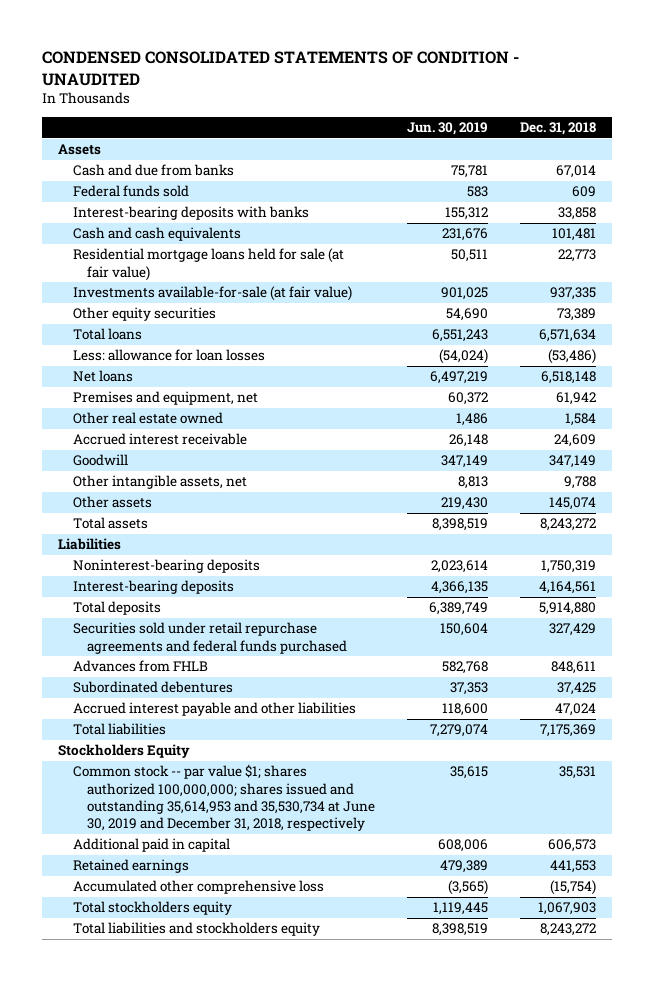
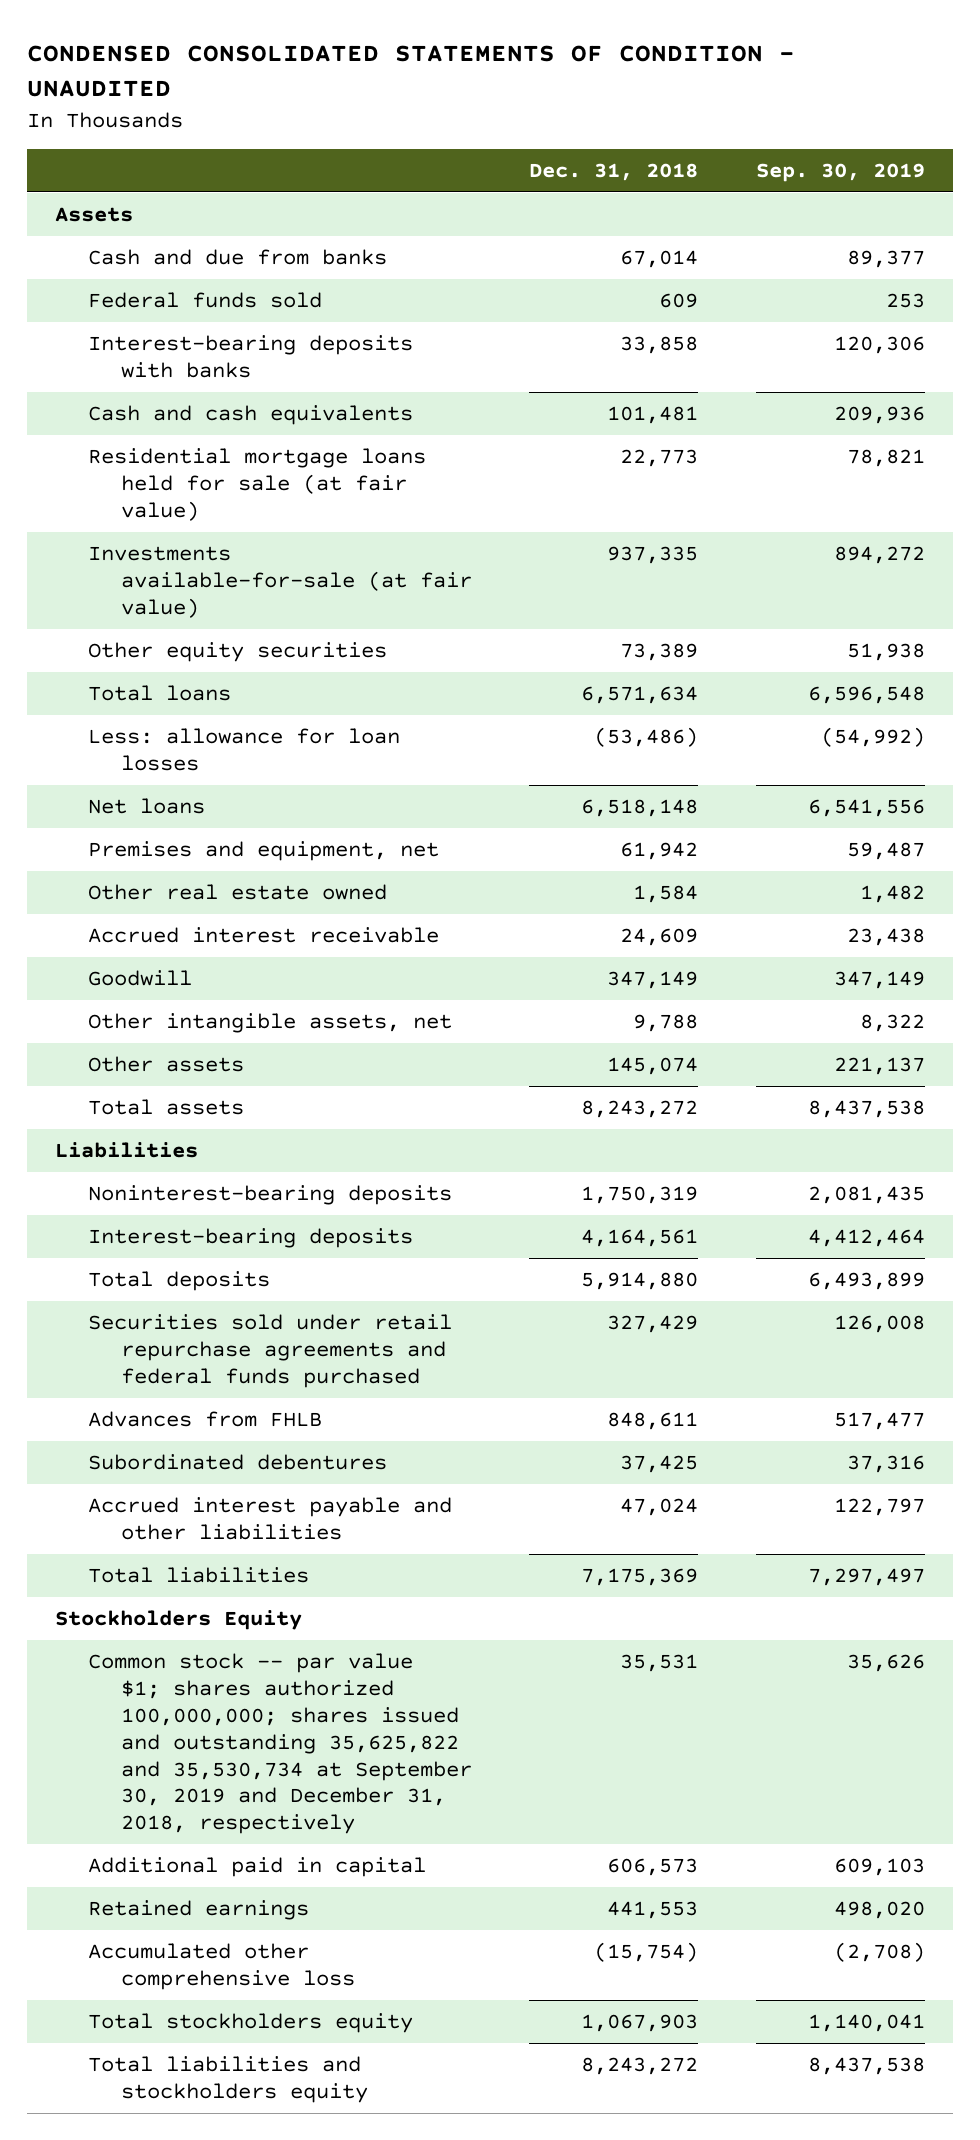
- | Jun. 30, 2019 | Dec. 31, 2018
+ | Dec. 31, 2018 | Sep. 30, 2019
- Common stock -- par value $1; shares authorized 100,000,000; shares issued and outstanding 35,614,953 and 35,530,734 at June 30, 2019 and December 31, 2018, respectively | 35,615 | 35,531
+ Common stock -- par value $1; shares authorized 100,000,000; shares issued and outstanding 35,625,822 and 35,530,734 at September 30, 2019 and December 31, 2018, respectively | 35,531 | 35,626

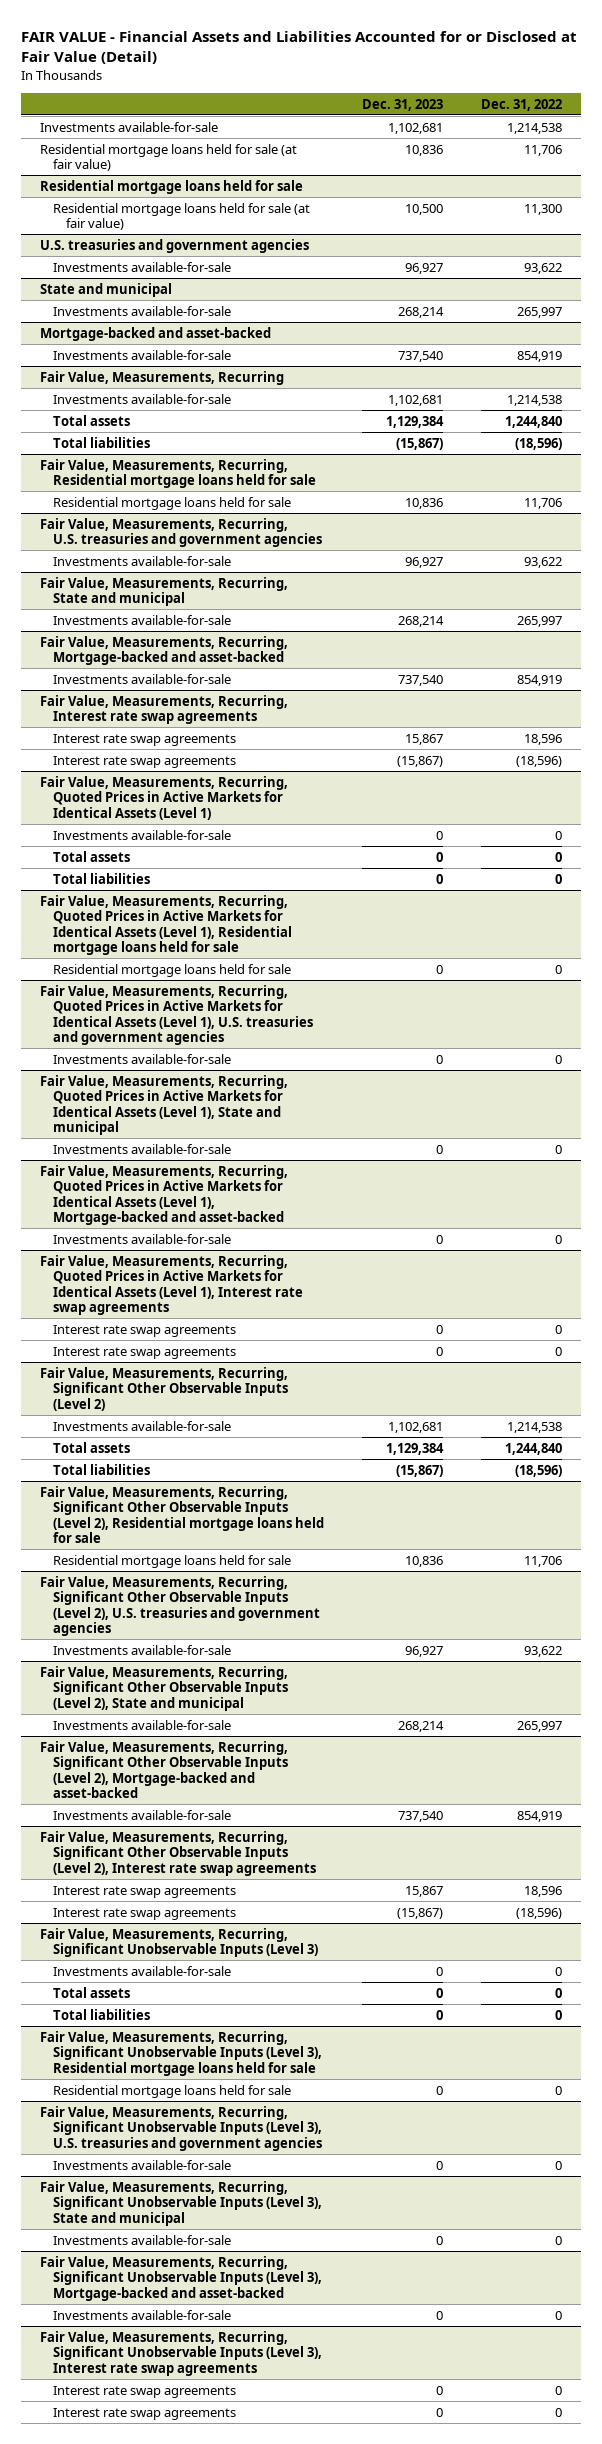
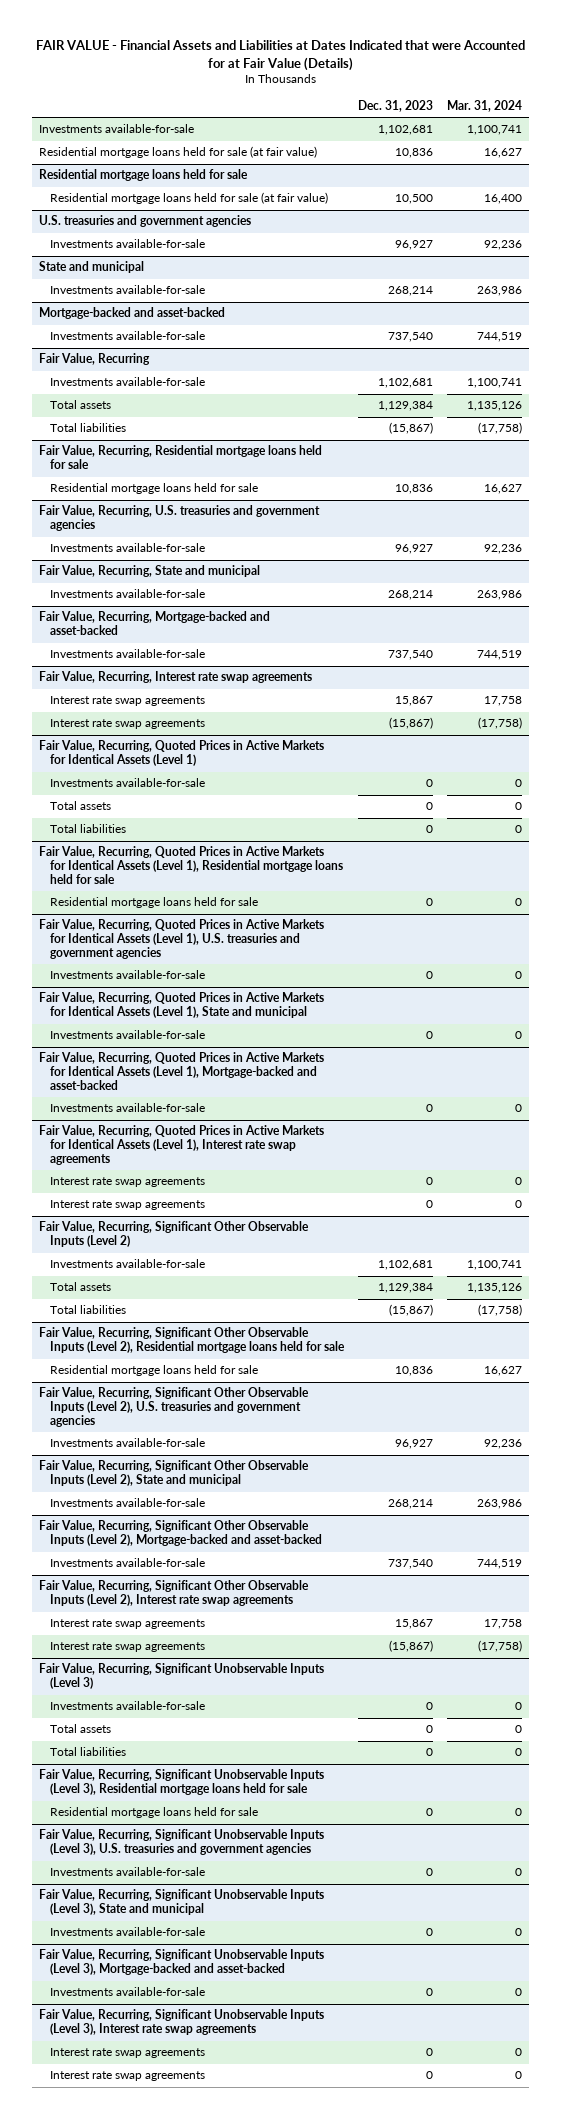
- FAIR VALUE - Financial Assets and Liabilities Accounted for or Disclosed at Fair Value (Detail)
+ FAIR VALUE - Financial Assets and Liabilities at Dates Indicated that were Accounted for at Fair Value (Details)
- | Dec. 31, 2023 | Dec. 31, 2022
+ | Dec. 31, 2023 | Mar. 31, 2024
- Fair Value, Measurements, Recurring
+ Fair Value, Recurring
- Fair Value, Measurements, Recurring, Residential mortgage loans held for sale
+ Fair Value, Recurring, Residential mortgage loans held for sale
- Fair Value, Measurements, Recurring, U.S. treasuries and government agencies
+ Fair Value, Recurring, U.S. treasuries and government agencies
- Fair Value, Measurements, Recurring, State and municipal
+ Fair Value, Recurring, State and municipal
- Fair Value, Measurements, Recurring, Mortgage-backed and asset-backed
+ Fair Value, Recurring, Mortgage-backed and asset-backed
- Fair Value, Measurements, Recurring, Interest rate swap agreements
+ Fair Value, Recurring, Interest rate swap agreements
- Fair Value, Measurements, Recurring, Quoted Prices in Active Markets for Identical Assets (Level 1)
+ Fair Value, Recurring, Quoted Prices in Active Markets for Identical Assets (Level 1)
- Fair Value, Measurements, Recurring, Quoted Prices in Active Markets for Identical Assets (Level 1), Residential mortgage loans held for sale
+ Fair Value, Recurring, Quoted Prices in Active Markets for Identical Assets (Level 1), Residential mortgage loans held for sale
- Fair Value, Measurements, Recurring, Quoted Prices in Active Markets for Identical Assets (Level 1), U.S. treasuries and government agencies
+ Fair Value, Recurring, Quoted Prices in Active Markets for Identical Assets (Level 1), U.S. treasuries and government agencies
- Fair Value, Measurements, Recurring, Quoted Prices in Active Markets for Identical Assets (Level 1), State and municipal
+ Fair Value, Recurring, Quoted Prices in Active Markets for Identical Assets (Level 1), State and municipal
- Fair Value, Measurements, Recurring, Quoted Prices in Active Markets for Identical Assets (Level 1), Mortgage-backed and asset-backed
+ Fair Value, Recurring, Quoted Prices in Active Markets for Identical Assets (Level 1), Mortgage-backed and asset-backed
- Fair Value, Measurements, Recurring, Quoted Prices in Active Markets for Identical Assets (Level 1), Interest rate swap agreements
+ Fair Value, Recurring, Quoted Prices in Active Markets for Identical Assets (Level 1), Interest rate swap agreements
- Fair Value, Measurements, Recurring, Significant Other Observable Inputs (Level 2)
+ Fair Value, Recurring, Significant Other Observable Inputs (Level 2)
- Fair Value, Measurements, Recurring, Significant Other Observable Inputs (Level 2), Residential mortgage loans held for sale
+ Fair Value, Recurring, Significant Other Observable Inputs (Level 2), Residential mortgage loans held for sale
- Fair Value, Measurements, Recurring, Significant Other Observable Inputs (Level 2), U.S. treasuries and government agencies
+ Fair Value, Recurring, Significant Other Observable Inputs (Level 2), U.S. treasuries and government agencies
- Fair Value, Measurements, Recurring, Significant Other Observable Inputs (Level 2), State and municipal
+ Fair Value, Recurring, Significant Other Observable Inputs (Level 2), State and municipal
- Fair Value, Measurements, Recurring, Significant Other Observable Inputs (Level 2), Mortgage-backed and asset-backed
+ Fair Value, Recurring, Significant Other Observable Inputs (Level 2), Mortgage-backed and asset-backed
- Fair Value, Measurements, Recurring, Significant Other Observable Inputs (Level 2), Interest rate swap agreements
+ Fair Value, Recurring, Significant Other Observable Inputs (Level 2), Interest rate swap agreements
- Fair Value, Measurements, Recurring, Significant Unobservable Inputs (Level 3)
+ Fair Value, Recurring, Significant Unobservable Inputs (Level 3)
- Fair Value, Measurements, Recurring, Significant Unobservable Inputs (Level 3), Residential mortgage loans held for sale
+ Fair Value, Recurring, Significant Unobservable Inputs (Level 3), Residential mortgage loans held for sale
- Fair Value, Measurements, Recurring, Significant Unobservable Inputs (Level 3), U.S. treasuries and government agencies
+ Fair Value, Recurring, Significant Unobservable Inputs (Level 3), U.S. treasuries and government agencies
- Fair Value, Measurements, Recurring, Significant Unobservable Inputs (Level 3), State and municipal
+ Fair Value, Recurring, Significant Unobservable Inputs (Level 3), State and municipal
- Fair Value, Measurements, Recurring, Significant Unobservable Inputs (Level 3), Mortgage-backed and asset-backed
+ Fair Value, Recurring, Significant Unobservable Inputs (Level 3), Mortgage-backed and asset-backed
- Fair Value, Measurements, Recurring, Significant Unobservable Inputs (Level 3), Interest rate swap agreements
+ Fair Value, Recurring, Significant Unobservable Inputs (Level 3), Interest rate swap agreements

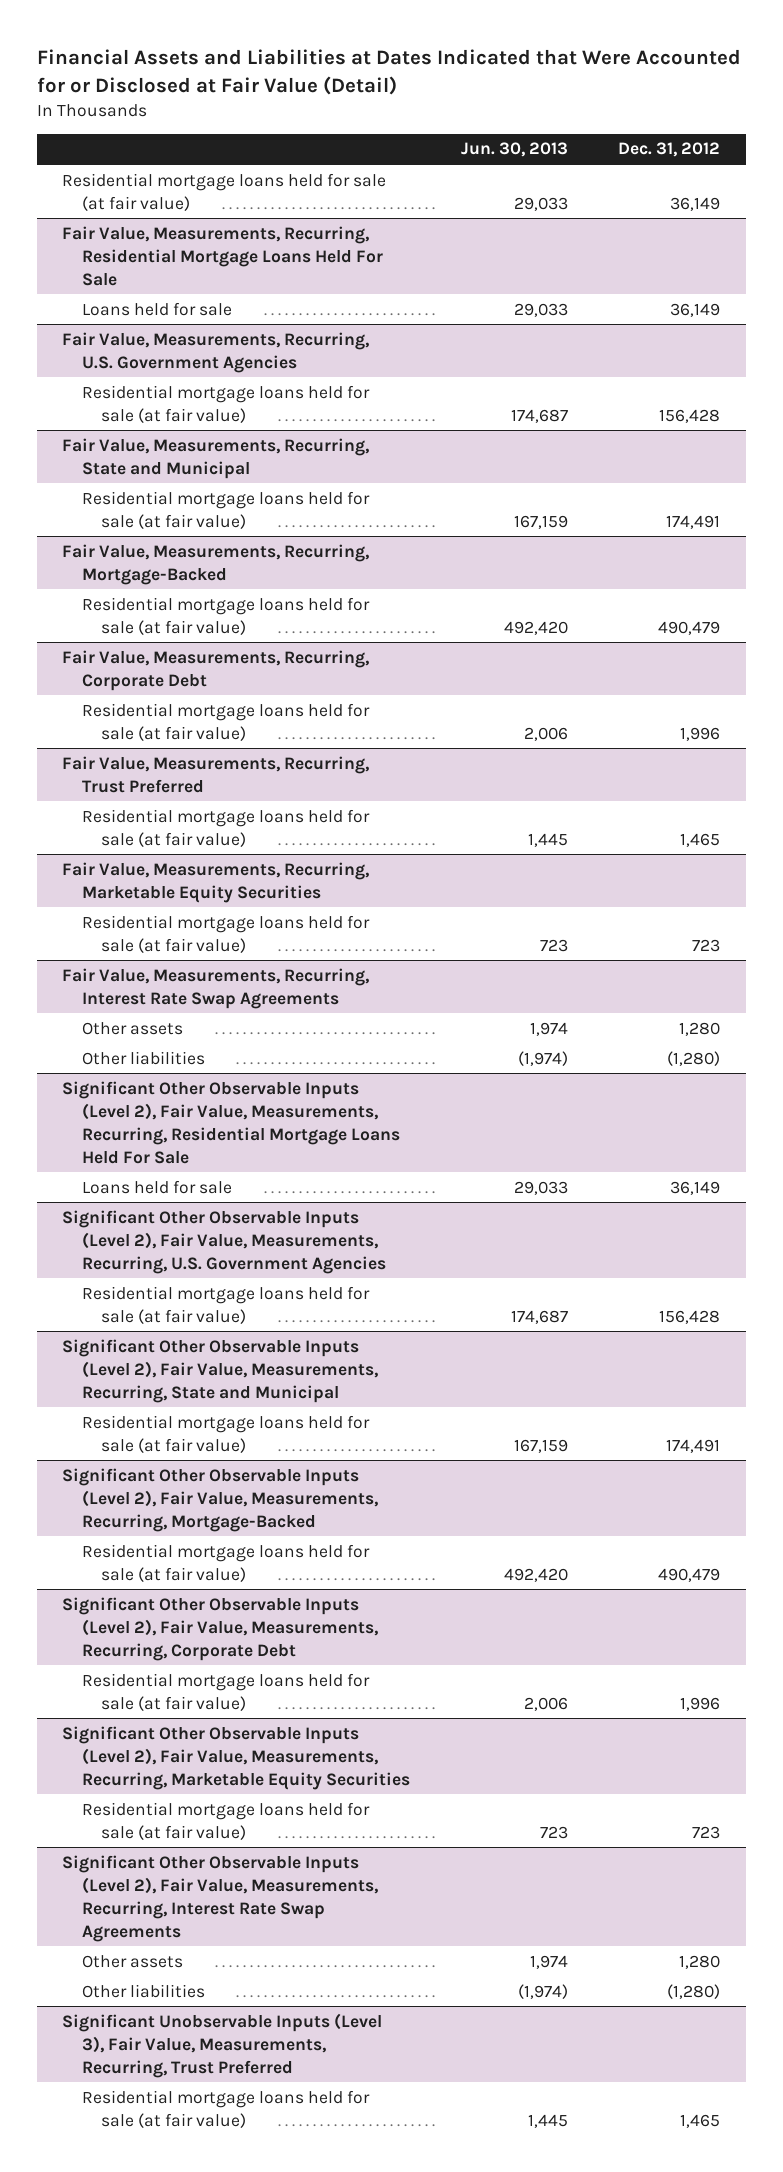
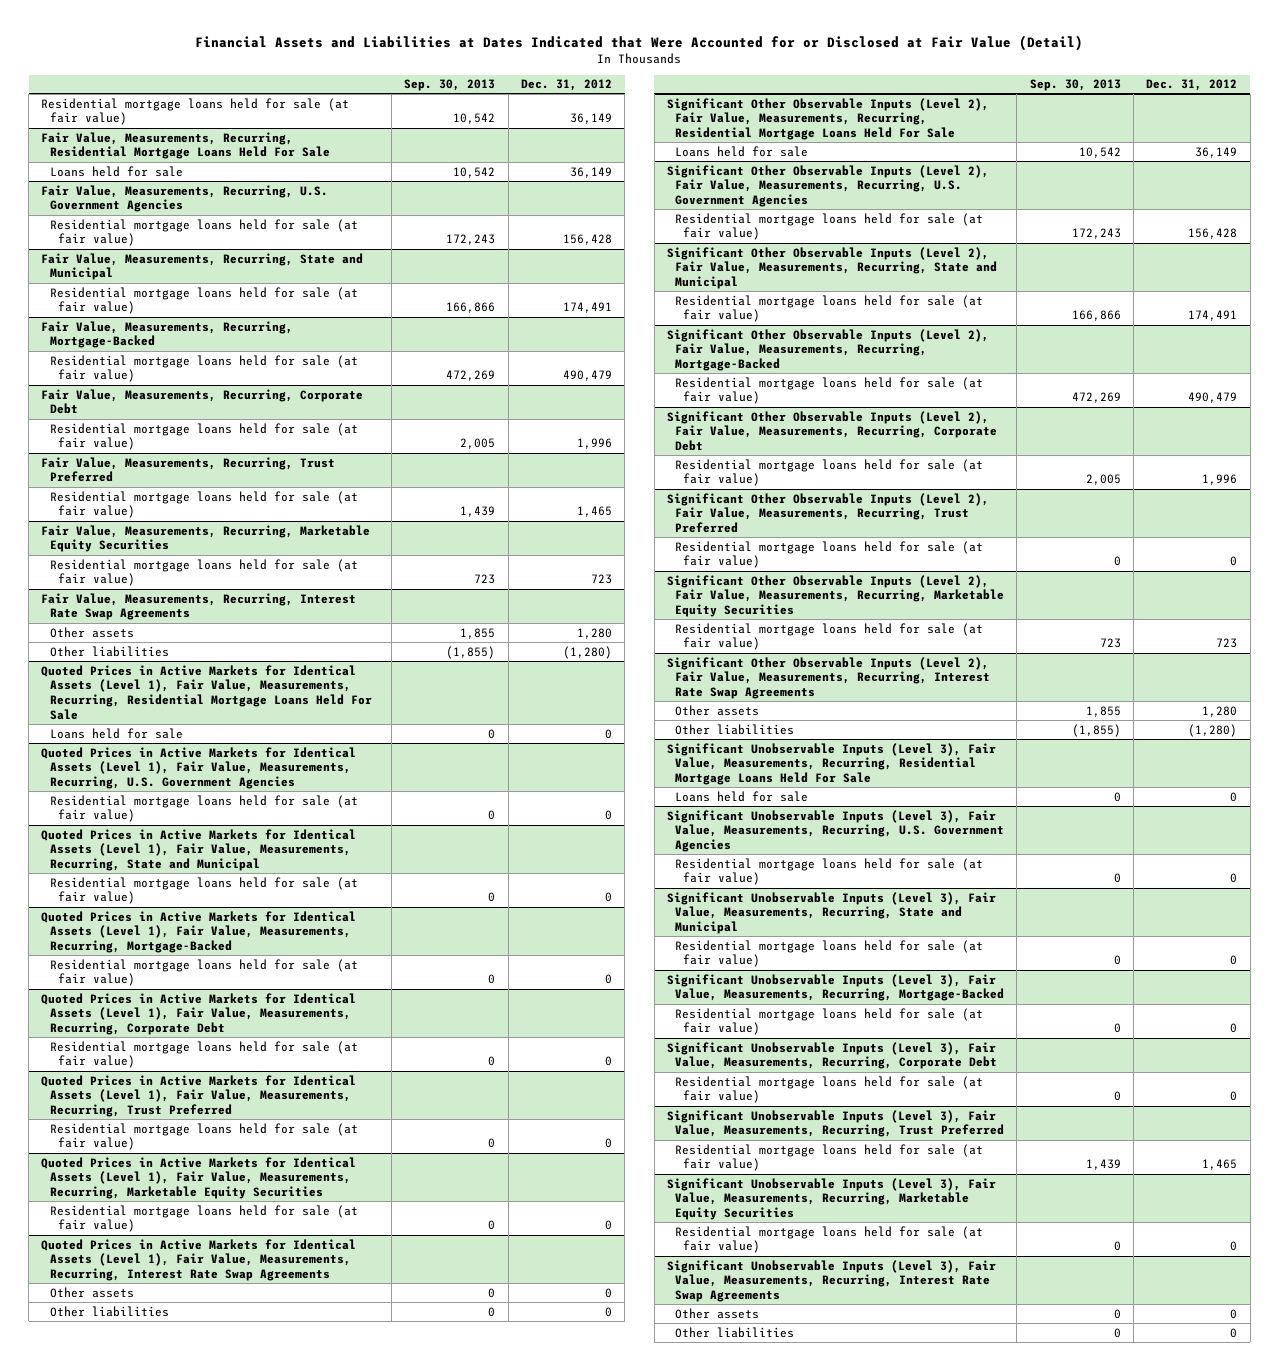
- | Jun. 30, 2013 | Dec. 31, 2012
+ | Sep. 30, 2013 | Dec. 31, 2012
+ Quoted Prices in Active Markets for Identical Assets (Level 1), Fair Value, Measurements, Recurring, Residential Mortgage Loans Held For Sale
+ Loans held for sale | 0 | 0
+ Quoted Prices in Active Markets for Identical Assets (Level 1), Fair Value, Measurements, Recurring, U.S. Government Agencies
+ Residential mortgage loans held for sale (at fair value) | 0 | 0
+ Quoted Prices in Active Markets for Identical Assets (Level 1), Fair Value, Measurements, Recurring, State and Municipal
+ Residential mortgage loans held for sale (at fair value) | 0 | 0
+ Quoted Prices in Active Markets for Identical Assets (Level 1), Fair Value, Measurements, Recurring, Mortgage-Backed
+ Residential mortgage loans held for sale (at fair value) | 0 | 0
+ Quoted Prices in Active Markets for Identical Assets (Level 1), Fair Value, Measurements, Recurring, Corporate Debt
+ Residential mortgage loans held for sale (at fair value) | 0 | 0
+ Quoted Prices in Active Markets for Identical Assets (Level 1), Fair Value, Measurements, Recurring, Trust Preferred
+ Residential mortgage loans held for sale (at fair value) | 0 | 0
+ Quoted Prices in Active Markets for Identical Assets (Level 1), Fair Value, Measurements, Recurring, Marketable Equity Securities
+ Residential mortgage loans held for sale (at fair value) | 0 | 0
+ Quoted Prices in Active Markets for Identical Assets (Level 1), Fair Value, Measurements, Recurring, Interest Rate Swap Agreements
+ Other assets | 0 | 0
+ Other liabilities | 0 | 0
+ Significant Other Observable Inputs (Level 2), Fair Value, Measurements, Recurring, Trust Preferred
+ Residential mortgage loans held for sale (at fair value) | 0 | 0
+ Significant Unobservable Inputs (Level 3), Fair Value, Measurements, Recurring, Residential Mortgage Loans Held For Sale
+ Loans held for sale | 0 | 0
+ Significant Unobservable Inputs (Level 3), Fair Value, Measurements, Recurring, U.S. Government Agencies
+ Residential mortgage loans held for sale (at fair value) | 0 | 0
+ Significant Unobservable Inputs (Level 3), Fair Value, Measurements, Recurring, State and Municipal
+ Residential mortgage loans held for sale (at fair value) | 0 | 0
+ Significant Unobservable Inputs (Level 3), Fair Value, Measurements, Recurring, Mortgage-Backed
+ Residential mortgage loans held for sale (at fair value) | 0 | 0
+ Significant Unobservable Inputs (Level 3), Fair Value, Measurements, Recurring, Corporate Debt
+ Residential mortgage loans held for sale (at fair value) | 0 | 0
+ Significant Unobservable Inputs (Level 3), Fair Value, Measurements, Recurring, Marketable Equity Securities
+ Residential mortgage loans held for sale (at fair value) | 0 | 0
+ Significant Unobservable Inputs (Level 3), Fair Value, Measurements, Recurring, Interest Rate Swap Agreements
+ Other assets | 0 | 0
+ Other liabilities | 0 | 0

